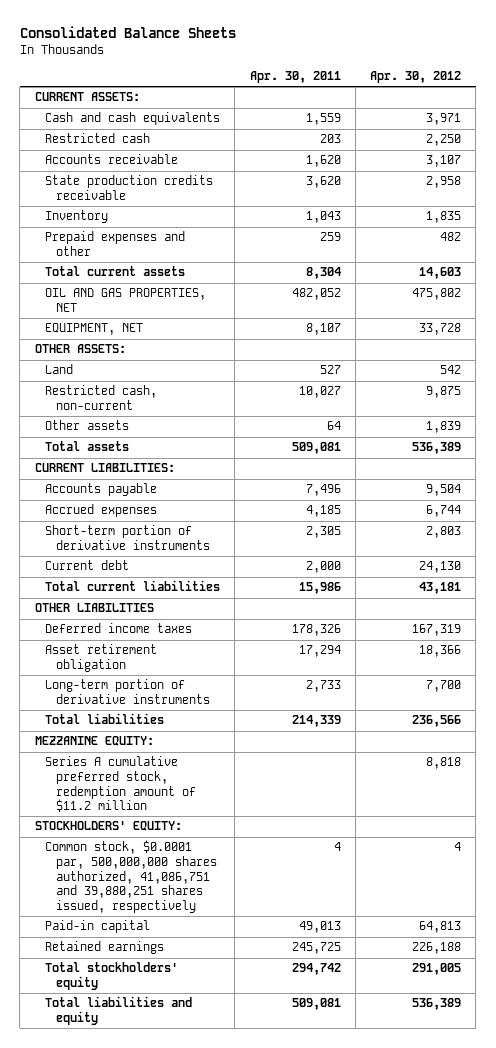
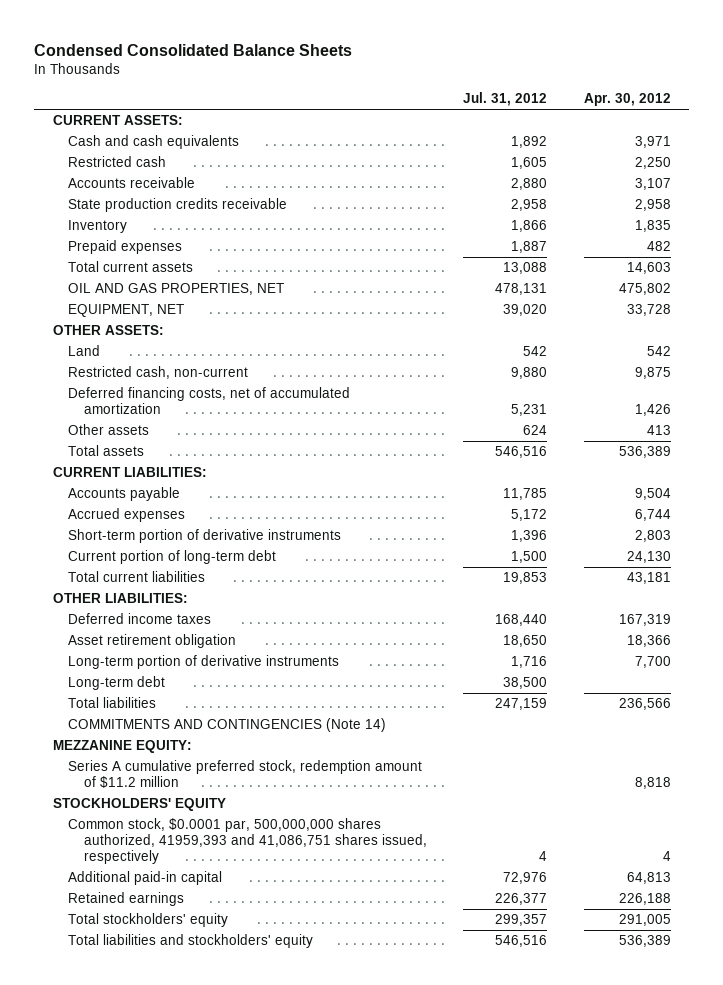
- Consolidated Balance Sheets
+ Condensed Consolidated Balance Sheets
- | Apr. 30, 2011 | Apr. 30, 2012
+ | Jul. 31, 2012 | Apr. 30, 2012
- Prepaid expenses and other | 259 | 482
+ Prepaid expenses | 1,887 | 482
- Other assets | 64 | 1,839
+ Deferred financing costs, net of accumulated amortization | 5,231 | 1,426
+ Other assets | 624 | 413
- Current debt | 2,000 | 24,130
+ Current portion of long-term debt | 1,500 | 24,130
- OTHER LIABILITIES
+ OTHER LIABILITIES:
+ Long-term debt | 38,500 |
+ COMMITMENTS AND CONTINGENCIES (Note 14)
- STOCKHOLDERS' EQUITY:
- Common stock, $0.0001 par, 500,000,000 shares authorized, 41,086,751 and 39,880,251 shares issued, respectively | 4 | 4
- Paid-in capital | 49,013 | 64,813
+ STOCKHOLDERS' EQUITY
+ Common stock, $0.0001 par, 500,000,000 shares authorized, 41959,393 and 41,086,751 shares issued, respectively | 4 | 4
+ Additional paid-in capital | 72,976 | 64,813
- Total liabilities and equity | 509,081 | 536,389
+ Total liabilities and stockholders' equity | 546,516 | 536,389

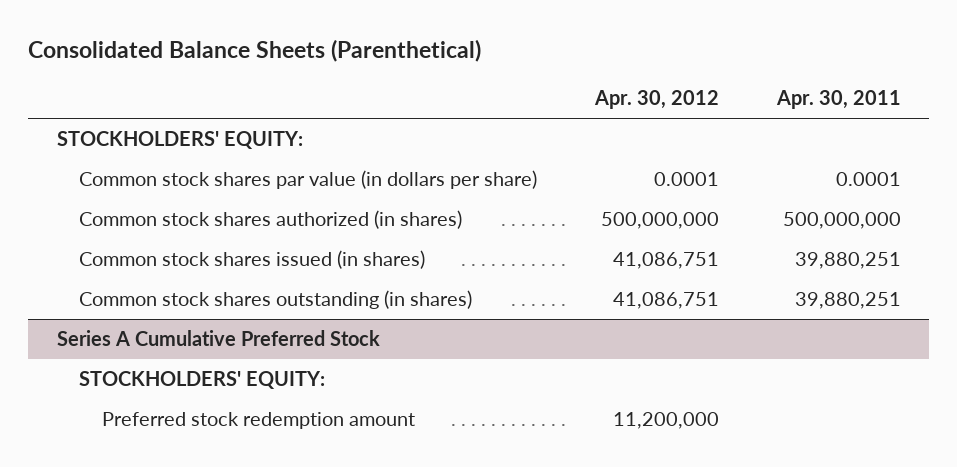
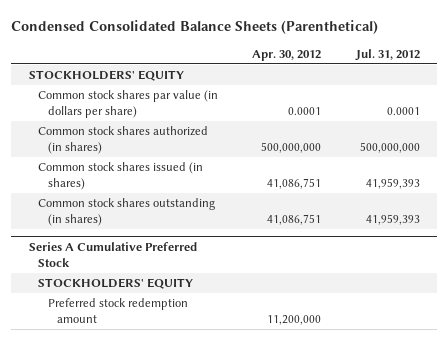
- Consolidated Balance Sheets (Parenthetical)
+ Condensed Consolidated Balance Sheets (Parenthetical)
- | Apr. 30, 2012 | Apr. 30, 2011
+ | Apr. 30, 2012 | Jul. 31, 2012
- STOCKHOLDERS' EQUITY:
+ STOCKHOLDERS' EQUITY
@ Series A Cumulative Preferred Stock
- STOCKHOLDERS' EQUITY:
+ STOCKHOLDERS' EQUITY

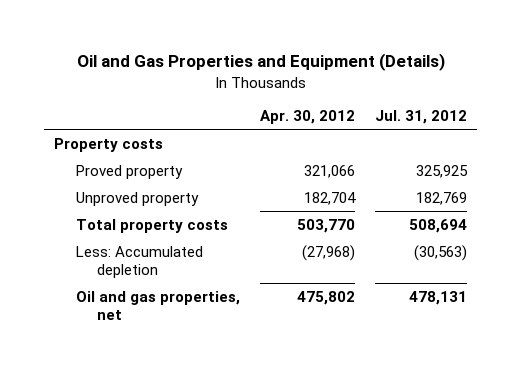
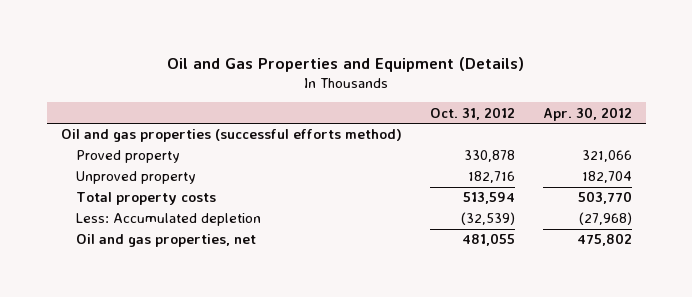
- | Apr. 30, 2012 | Jul. 31, 2012
+ | Oct. 31, 2012 | Apr. 30, 2012
- Property costs
+ Oil and gas properties (successful efforts method)

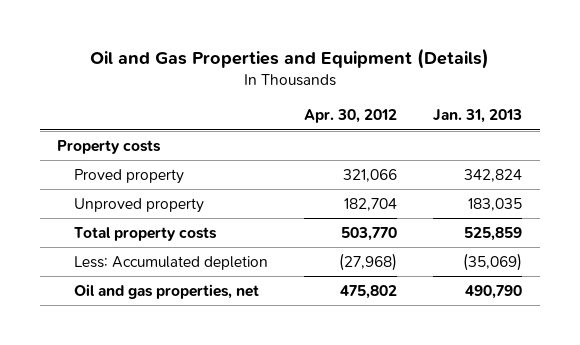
- | Oct. 31, 2012 | Apr. 30, 2012
+ | Apr. 30, 2012 | Jan. 31, 2013
- Oil and gas properties (successful efforts method)
+ Property costs

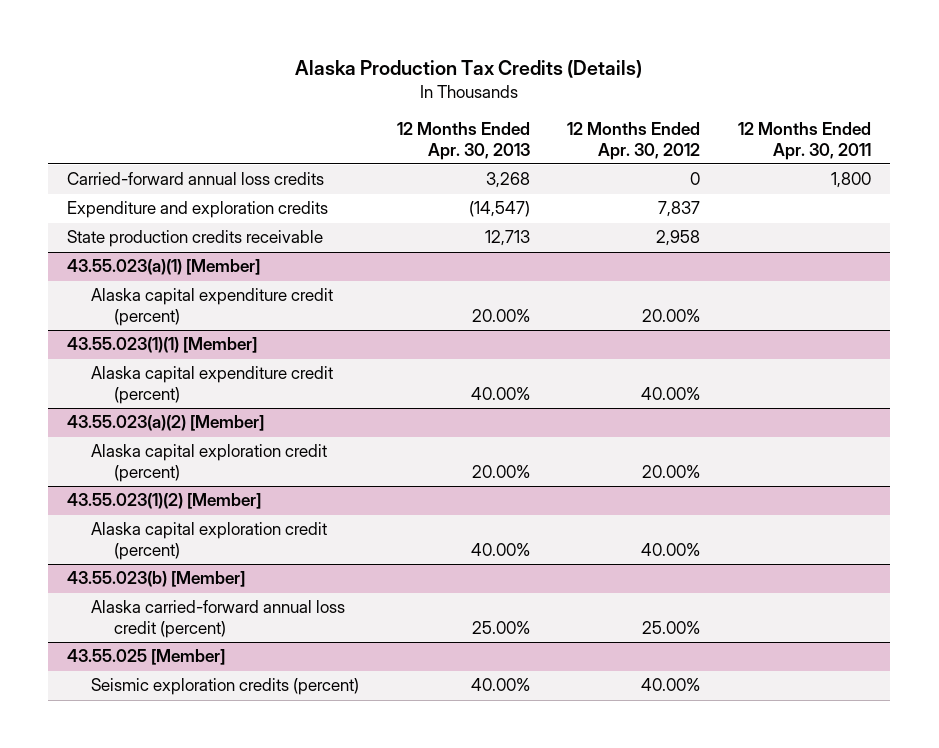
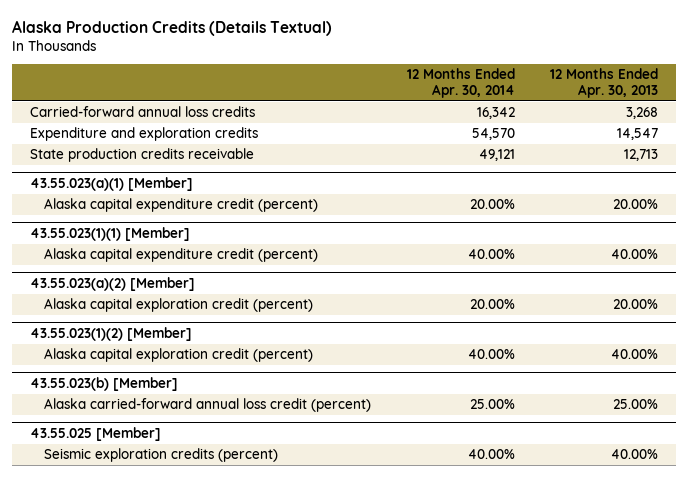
- Alaska Production Tax Credits (Details)
+ Alaska Production Credits (Details Textual)
- | 12 Months Ended Apr. 30, 2013 | 12 Months Ended Apr. 30, 2012 | 12 Months Ended Apr. 30, 2011
+ | 12 Months Ended Apr. 30, 2014 | 12 Months Ended Apr. 30, 2013
- Expenditure and exploration credits | (14,547) | 7,837 |
+ Expenditure and exploration credits | 54,570 | 14,547

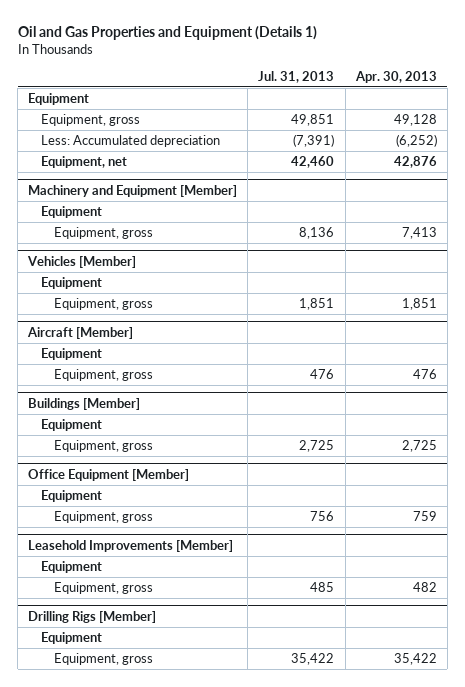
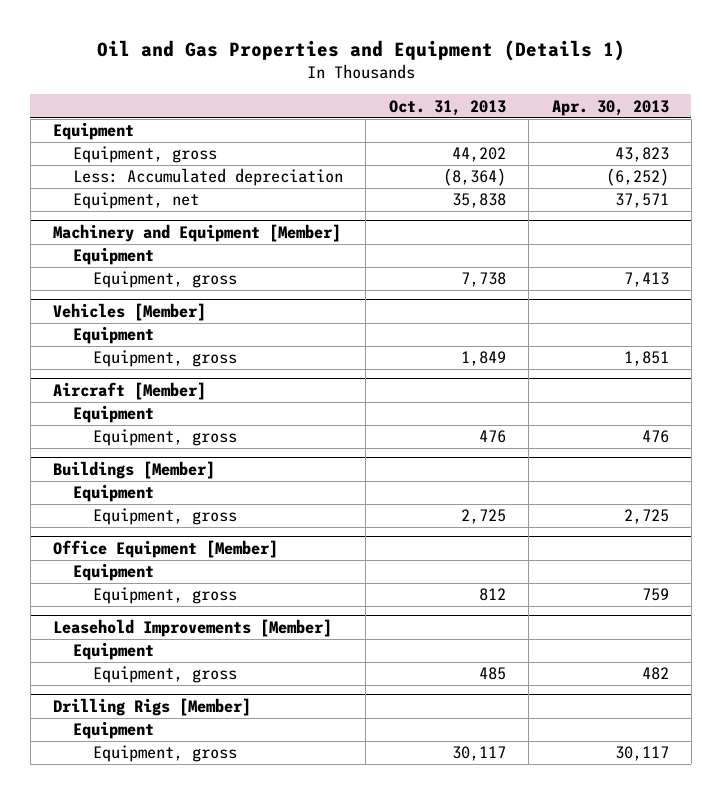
- | Jul. 31, 2013 | Apr. 30, 2013
+ | Oct. 31, 2013 | Apr. 30, 2013
- Equipment, gross | 49,851 | 49,128
+ Equipment, gross | 44,202 | 43,823
- Equipment, net | 42,460 | 42,876
+ Equipment, net | 35,838 | 37,571
@ Drilling Rigs [Member]
- Equipment, gross | 35,422 | 35,422
+ Equipment, gross | 30,117 | 30,117

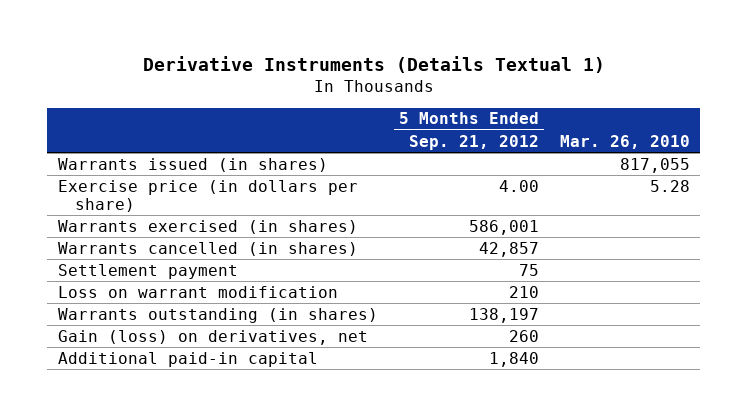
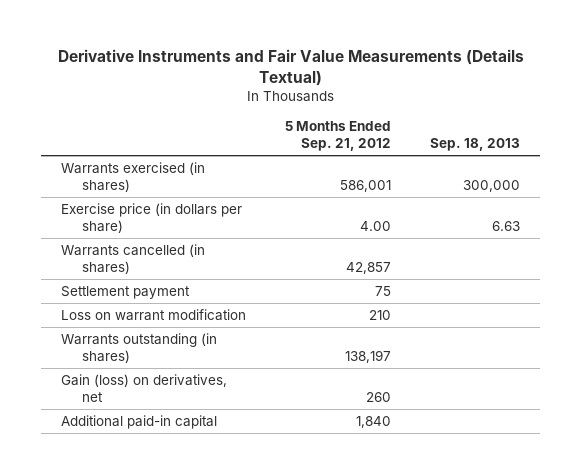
- Derivative Instruments (Details Textual 1)
+ Derivative Instruments and Fair Value Measurements (Details Textual)
- | 5 Months Ended Sep. 21, 2012 | Mar. 26, 2010
+ | 5 Months Ended Sep. 21, 2012 | Sep. 18, 2013
- Warrants issued (in shares) | | 817,055
moved down: Exercise price (in dollars per share) | 4.00 | 6.63

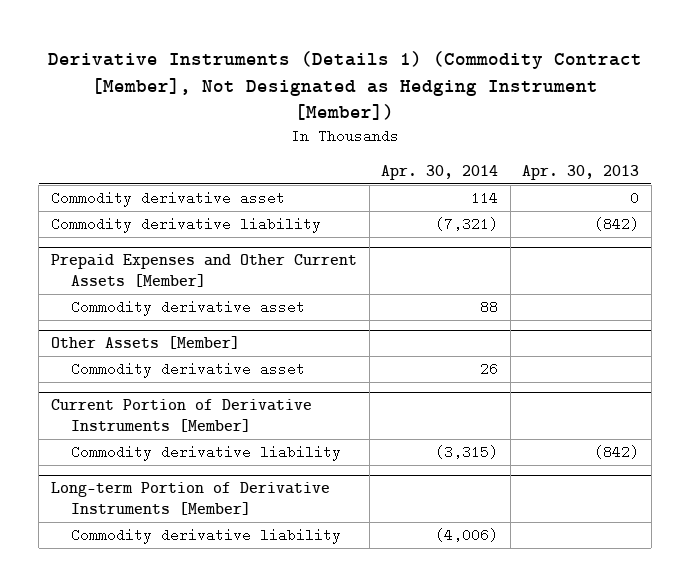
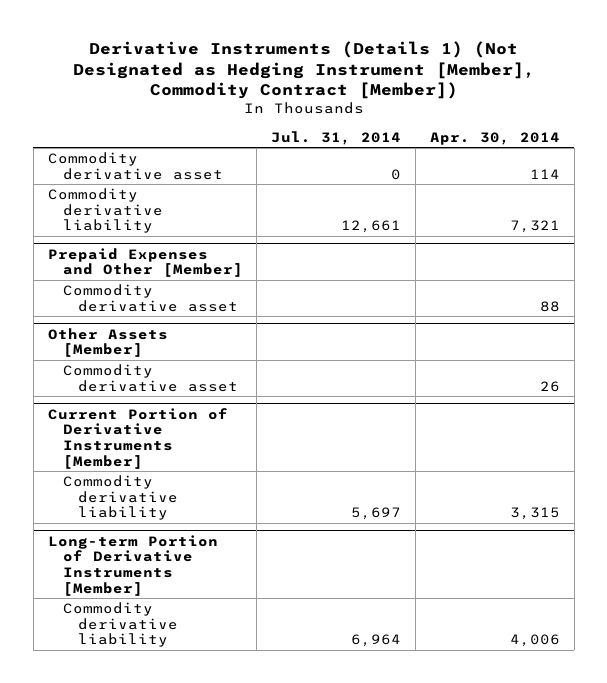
- Derivative Instruments (Details 1) (Commodity Contract [Member], Not Designated as Hedging Instrument [Member])
+ Derivative Instruments (Details 1) (Not Designated as Hedging Instrument [Member], Commodity Contract [Member])
- | Apr. 30, 2014 | Apr. 30, 2013
+ | Jul. 31, 2014 | Apr. 30, 2014
- Commodity derivative liability | (7,321) | (842)
- Prepaid Expenses and Other Current Assets [Member]
+ Commodity derivative liability | 12,661 | 7,321
+ Prepaid Expenses and Other [Member]
@ Current Portion of Derivative Instruments [Member]
- Commodity derivative liability | (3,315) | (842)
+ Commodity derivative liability | 5,697 | 3,315
@ Long-term Portion of Derivative Instruments [Member]
- Commodity derivative liability | (4,006) |
+ Commodity derivative liability | 6,964 | 4,006

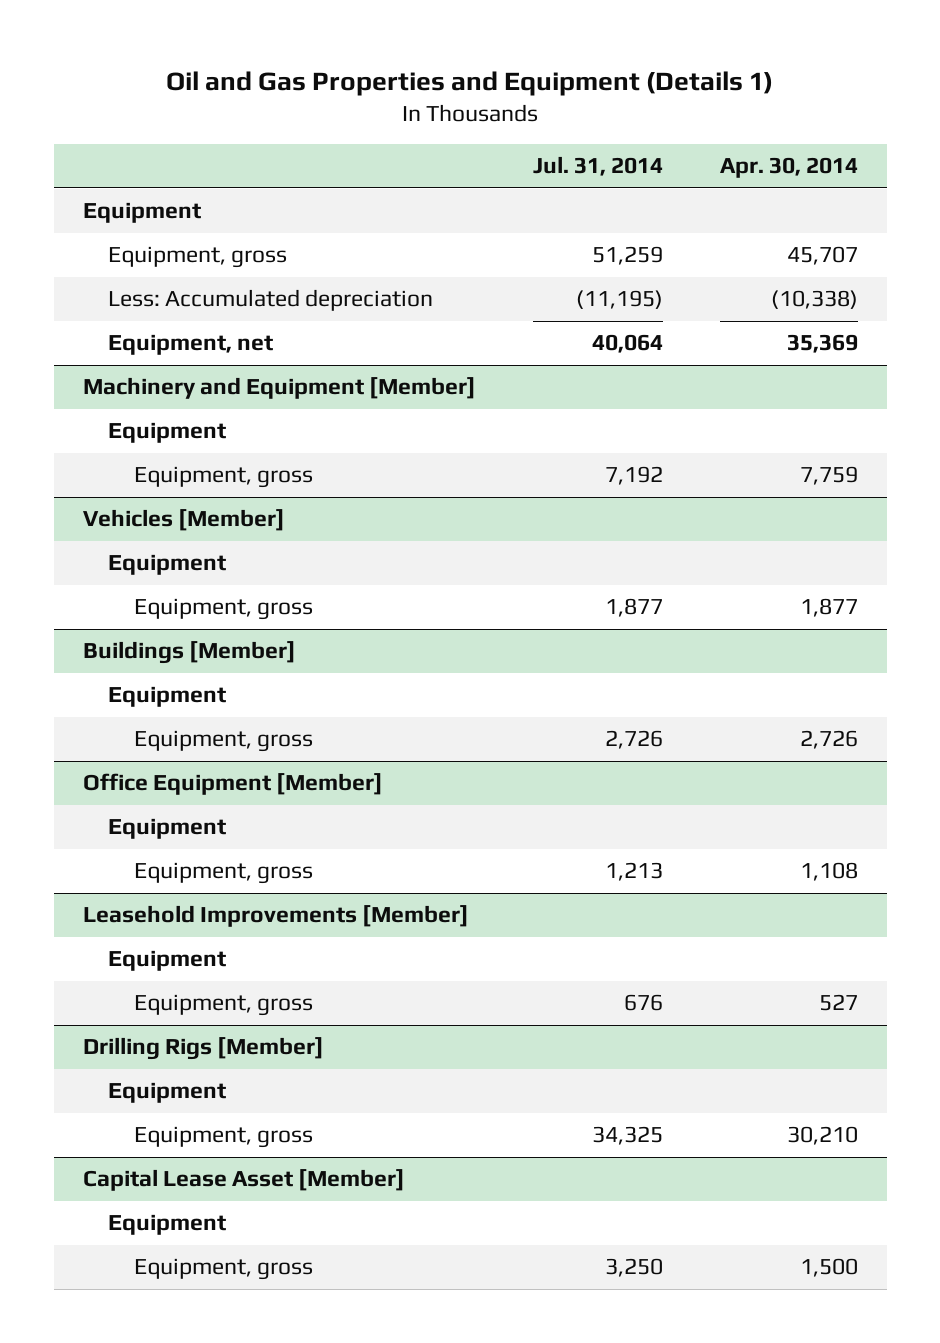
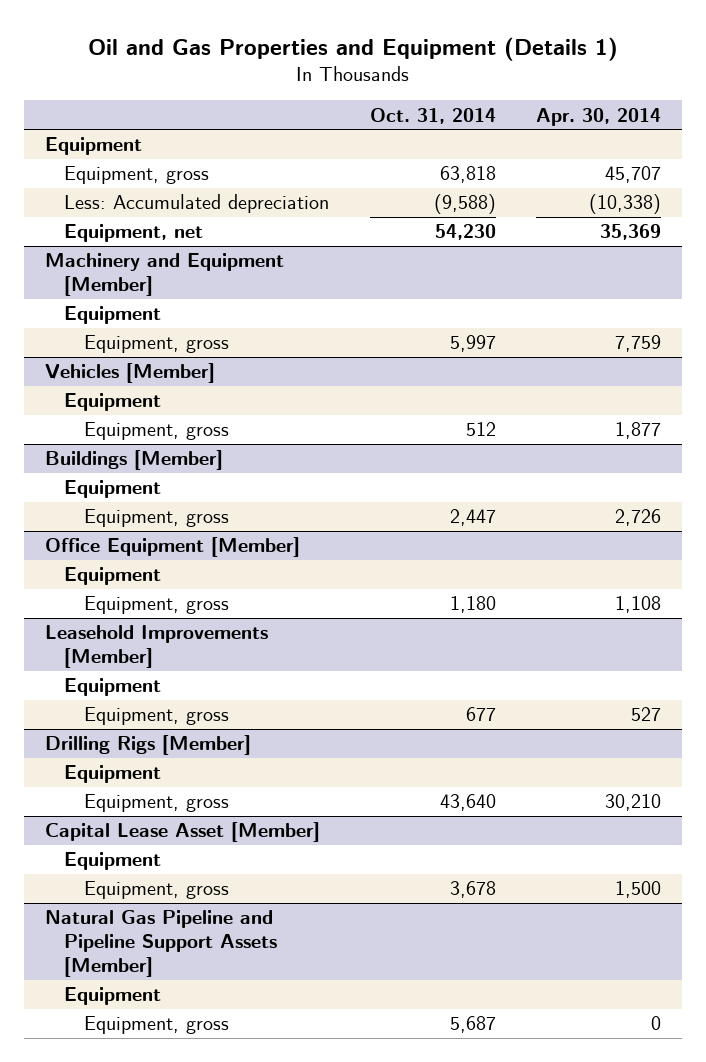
- | Jul. 31, 2014 | Apr. 30, 2014
+ | Oct. 31, 2014 | Apr. 30, 2014
+ Natural Gas Pipeline and Pipeline Support Assets [Member]
+ Equipment
+ Equipment, gross | 5,687 | 0

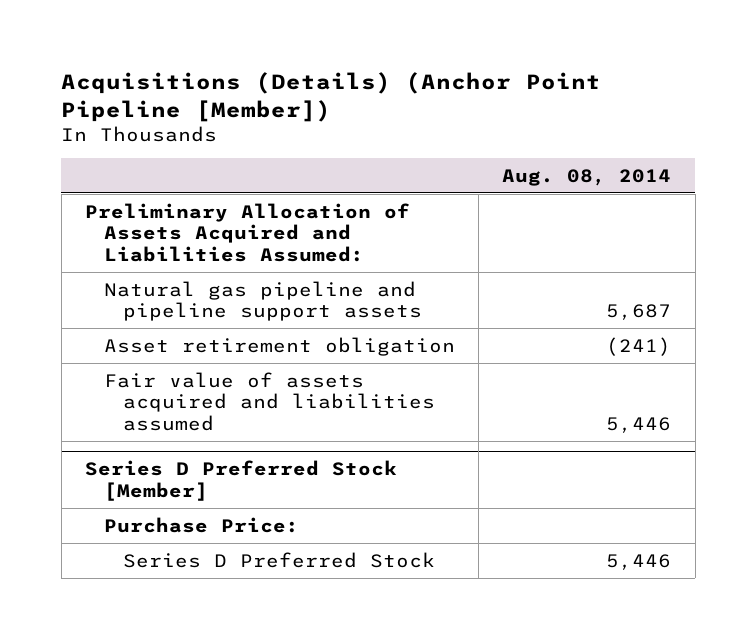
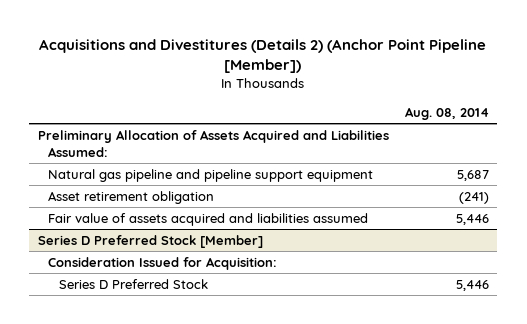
- Acquisitions (Details) (Anchor Point Pipeline [Member])
+ Acquisitions and Divestitures (Details 2) (Anchor Point Pipeline [Member])
- Natural gas pipeline and pipeline support assets | 5,687
+ Natural gas pipeline and pipeline support equipment | 5,687
@ Series D Preferred Stock [Member]
- Purchase Price:
+ Consideration Issued for Acquisition:

